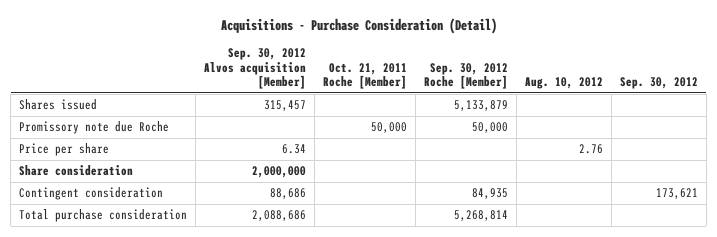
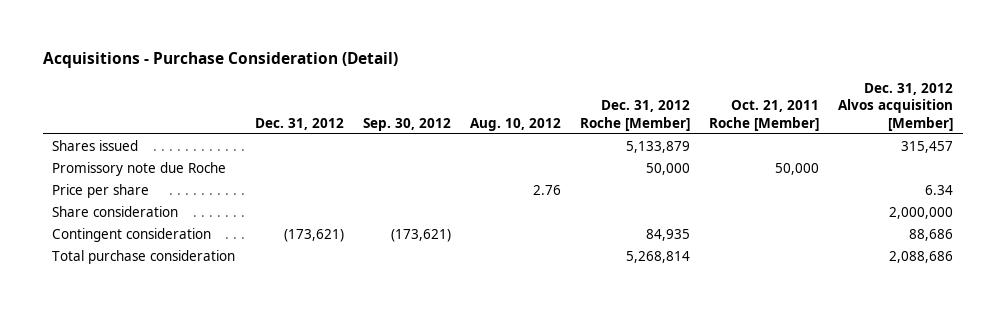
- | Sep. 30, 2012 Alvos acquisition [Member] | Oct. 21, 2011 Roche [Member] | Sep. 30, 2012 Roche [Member] | Aug. 10, 2012 | Sep. 30, 2012
+ | Dec. 31, 2012 | Sep. 30, 2012 | Aug. 10, 2012 | Dec. 31, 2012 Roche [Member] | Oct. 21, 2011 Roche [Member] | Dec. 31, 2012 Alvos acquisition [Member]
- Contingent consideration | 88,686 | | 84,935 | | 173,621
+ Contingent consideration | (173,621) | (173,621) | | 84,935 | | 88,686

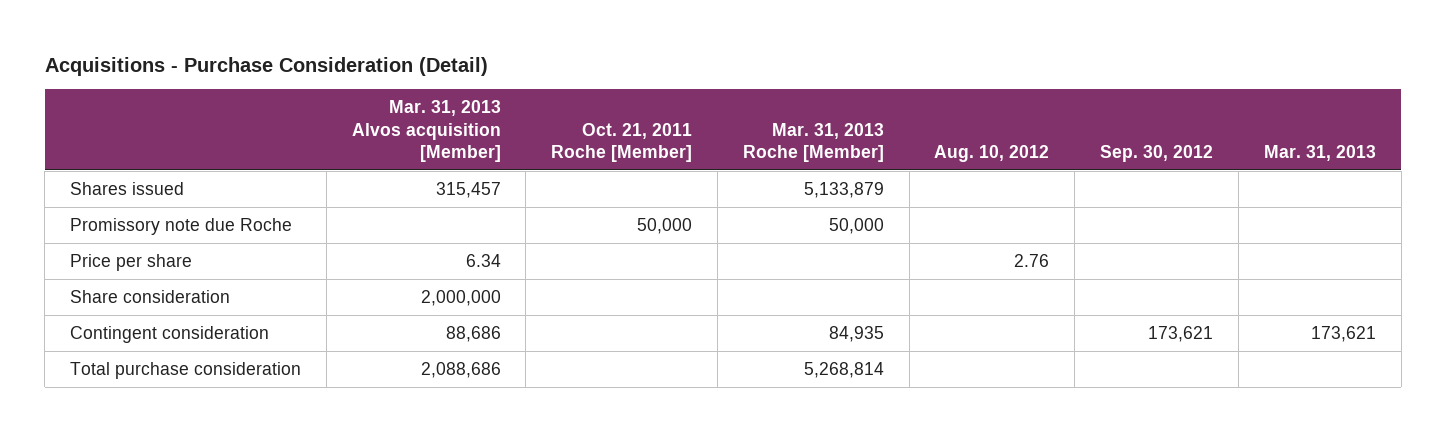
- | Dec. 31, 2012 | Sep. 30, 2012 | Aug. 10, 2012 | Dec. 31, 2012 Roche [Member] | Oct. 21, 2011 Roche [Member] | Dec. 31, 2012 Alvos acquisition [Member]
+ | Mar. 31, 2013 Alvos acquisition [Member] | Oct. 21, 2011 Roche [Member] | Mar. 31, 2013 Roche [Member] | Aug. 10, 2012 | Sep. 30, 2012 | Mar. 31, 2013
- Contingent consideration | (173,621) | (173,621) | | 84,935 | | 88,686
+ Contingent consideration | 88,686 | | 84,935 | | 173,621 | 173,621

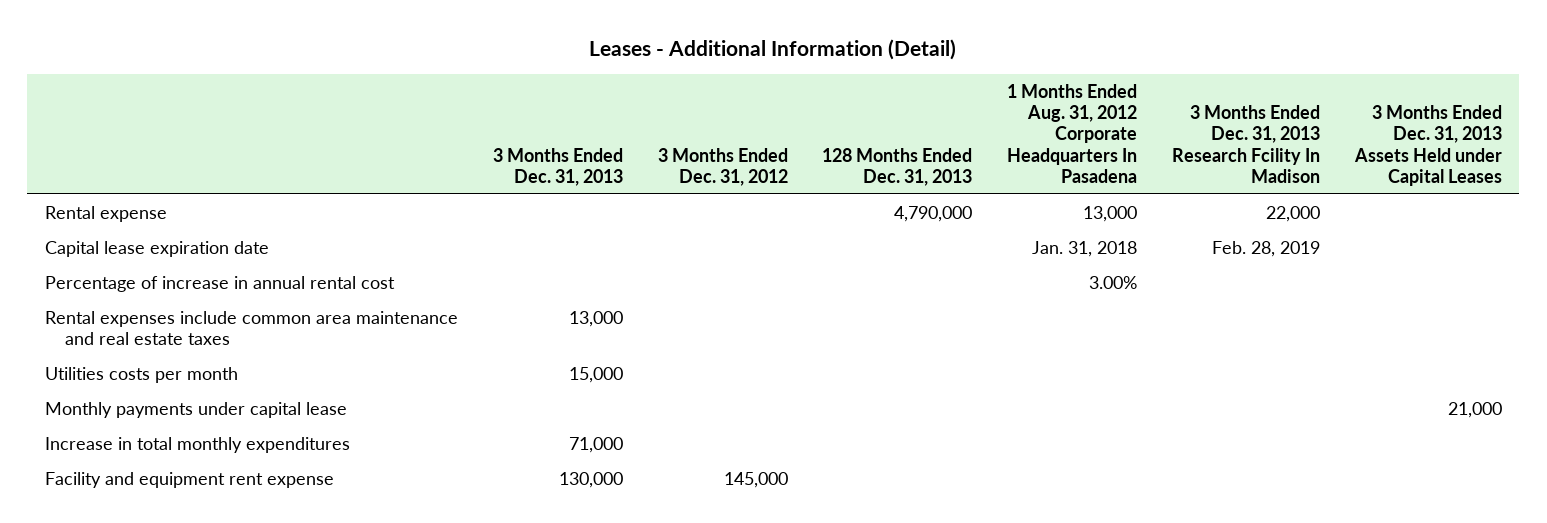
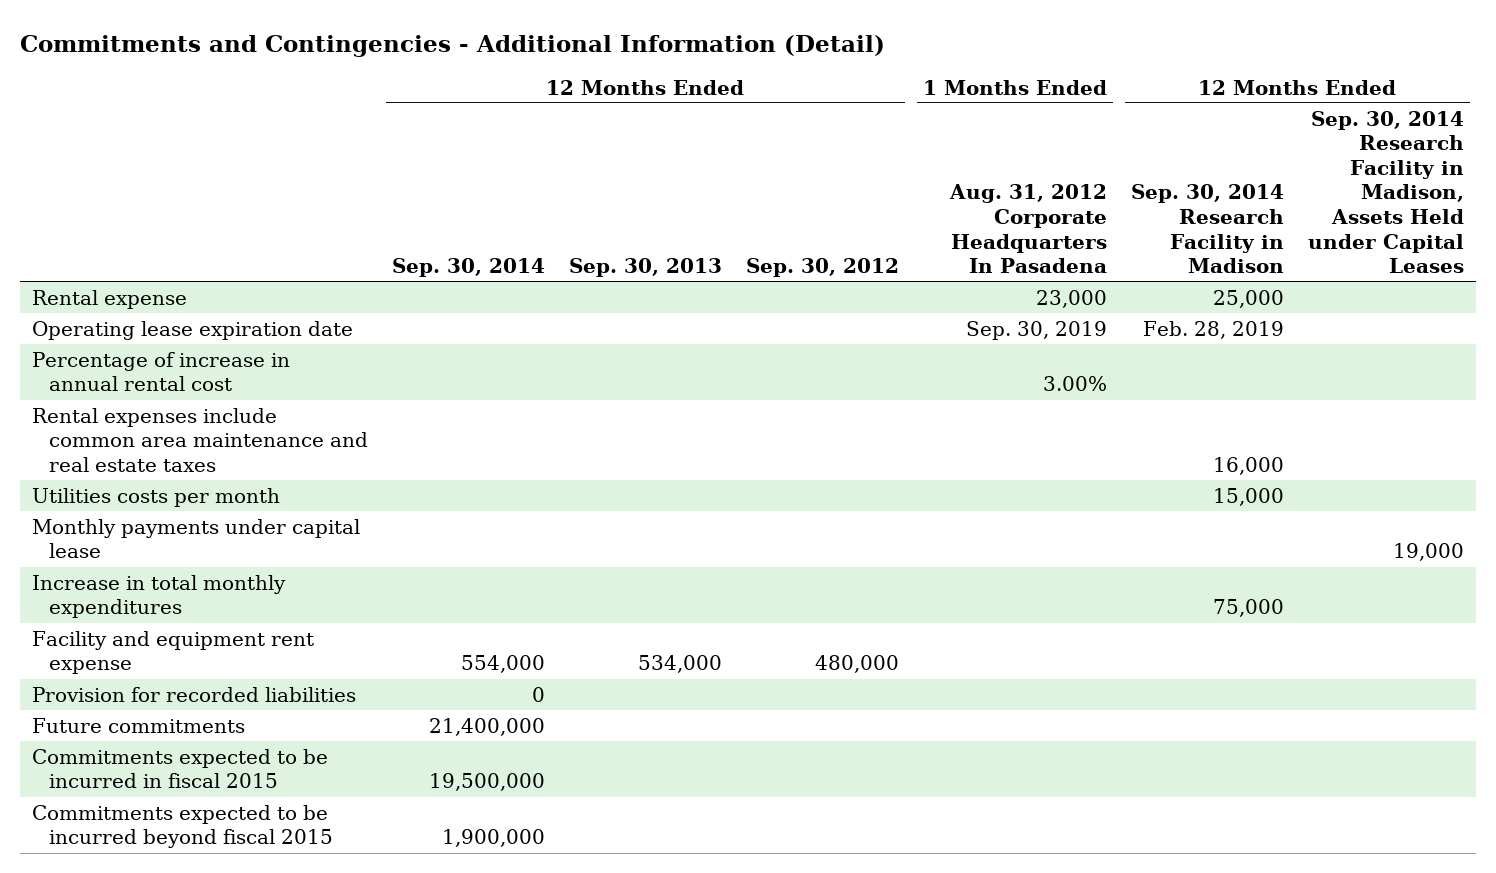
- Leases - Additional Information (Detail)
+ Commitments and Contingencies - Additional Information (Detail)
- | 3 Months Ended Dec. 31, 2013 | 3 Months Ended Dec. 31, 2012 | 128 Months Ended Dec. 31, 2013 | 1 Months Ended Aug. 31, 2012 Corporate Headquarters In Pasadena | 3 Months Ended Dec. 31, 2013 Research Fcility In Madison | 3 Months Ended Dec. 31, 2013 Assets Held under Capital Leases
+ | 12 Months Ended Sep. 30, 2014 | 12 Months Ended Sep. 30, 2013 | 12 Months Ended Sep. 30, 2012 | 1 Months Ended Aug. 31, 2012 Corporate Headquarters In Pasadena | 12 Months Ended Sep. 30, 2014 Research Facility in Madison | 12 Months Ended Sep. 30, 2014 Research Facility in Madison, Assets Held under Capital Leases
- Rental expense | | | 4,790,000 | 13,000 | 22,000 |
- Capital lease expiration date | | | | Jan. 31, 2018 | Feb. 28, 2019 |
+ Rental expense | | | | 23,000 | 25,000 |
+ Operating lease expiration date | | | | Sep. 30, 2019 | Feb. 28, 2019 |
+ Provision for recorded liabilities | 0 | | | | |
+ Future commitments | 21,400,000 | | | | |
+ Commitments expected to be incurred in fiscal 2015 | 19,500,000 | | | | |
+ Commitments expected to be incurred beyond fiscal 2015 | 1,900,000 | | | | |

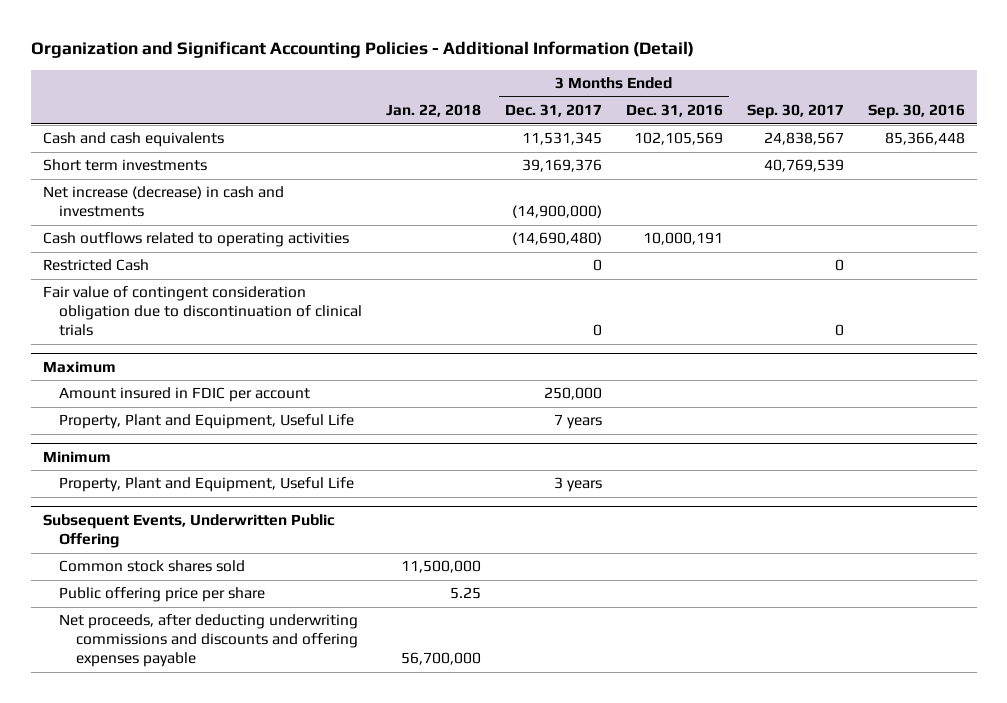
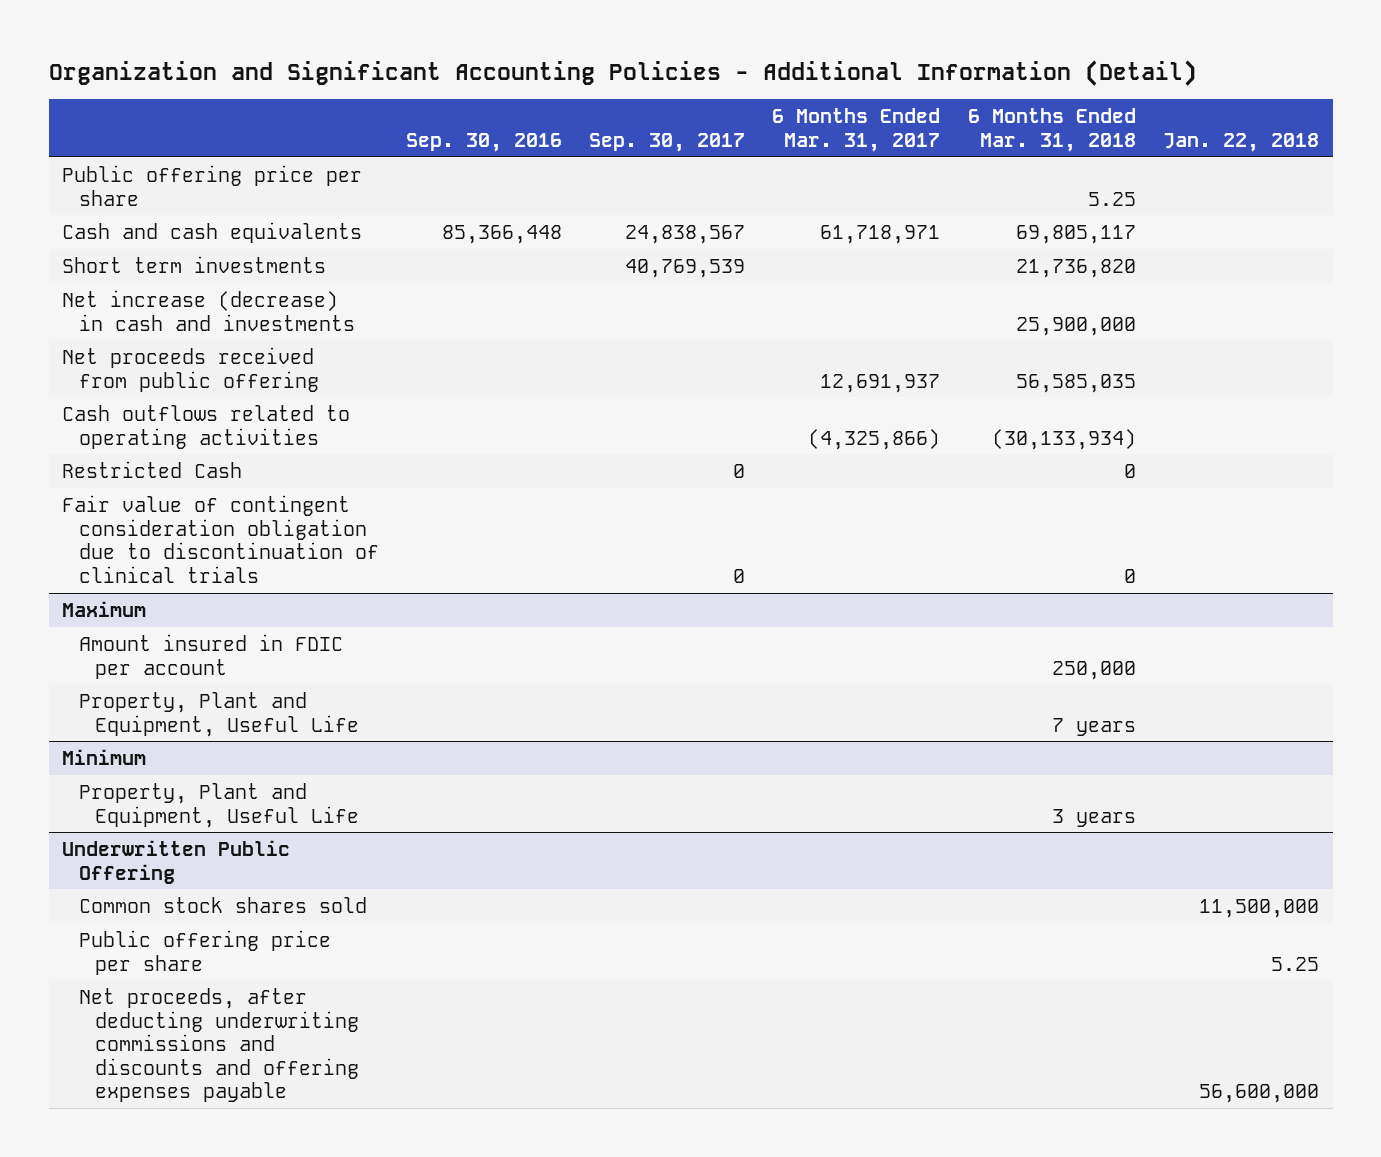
- | Jan. 22, 2018 | 3 Months Ended Dec. 31, 2017 | 3 Months Ended Dec. 31, 2016 | Sep. 30, 2017 | Sep. 30, 2016
+ | Sep. 30, 2016 | Sep. 30, 2017 | 6 Months Ended Mar. 31, 2017 | 6 Months Ended Mar. 31, 2018 | Jan. 22, 2018
+ Public offering price per share | | | | 5.25 |
+ Net proceeds received from public offering | | | 12,691,937 | 56,585,035 |
- Subsequent Events, Underwritten Public Offering
+ Underwritten Public Offering
- Net proceeds, after deducting underwriting commissions and discounts and offering expenses payable | 56,700,000 | | | |
+ Net proceeds, after deducting underwriting commissions and discounts and offering expenses payable | | | | | 56,600,000

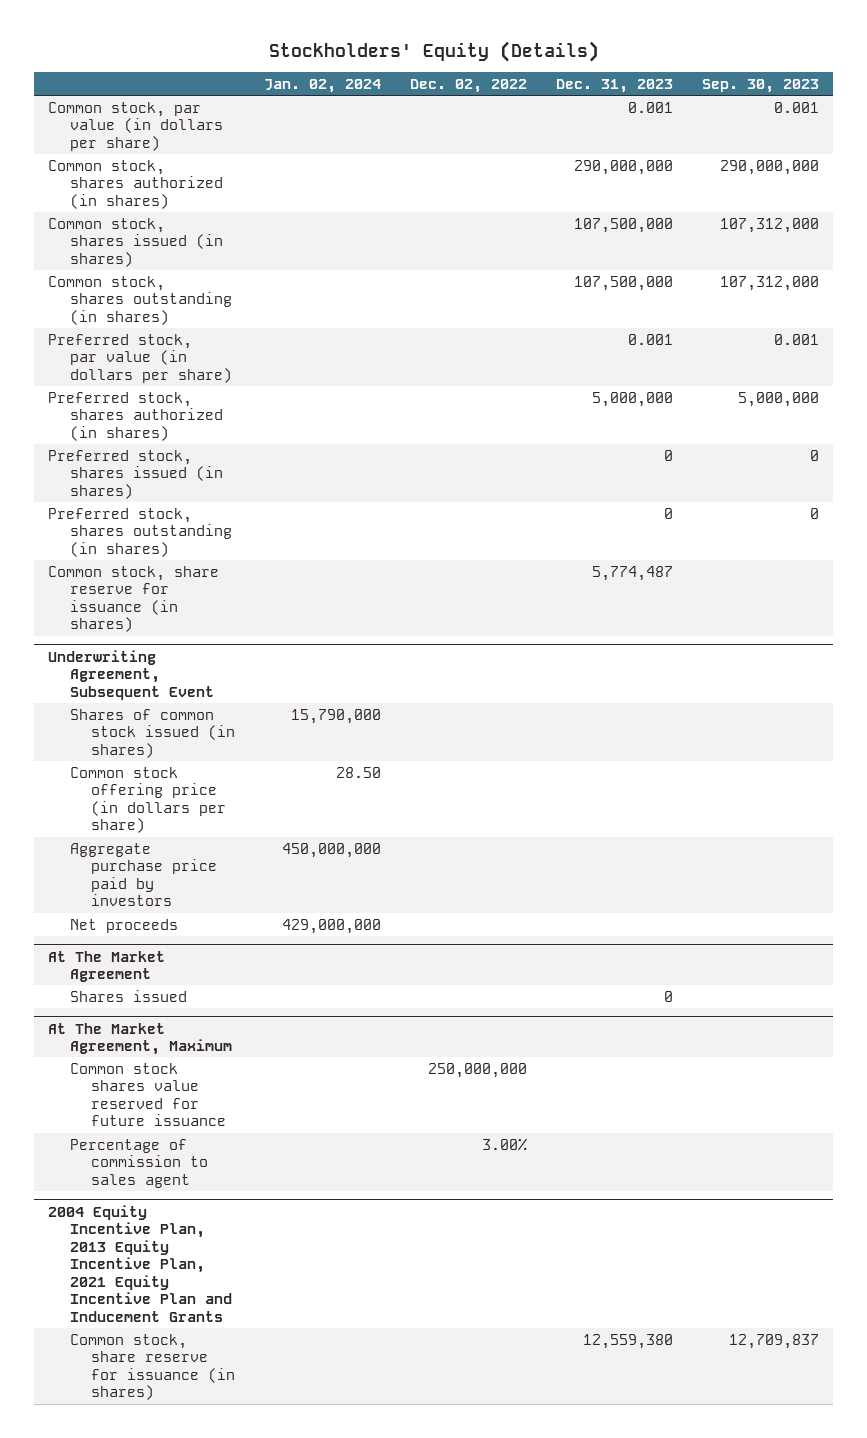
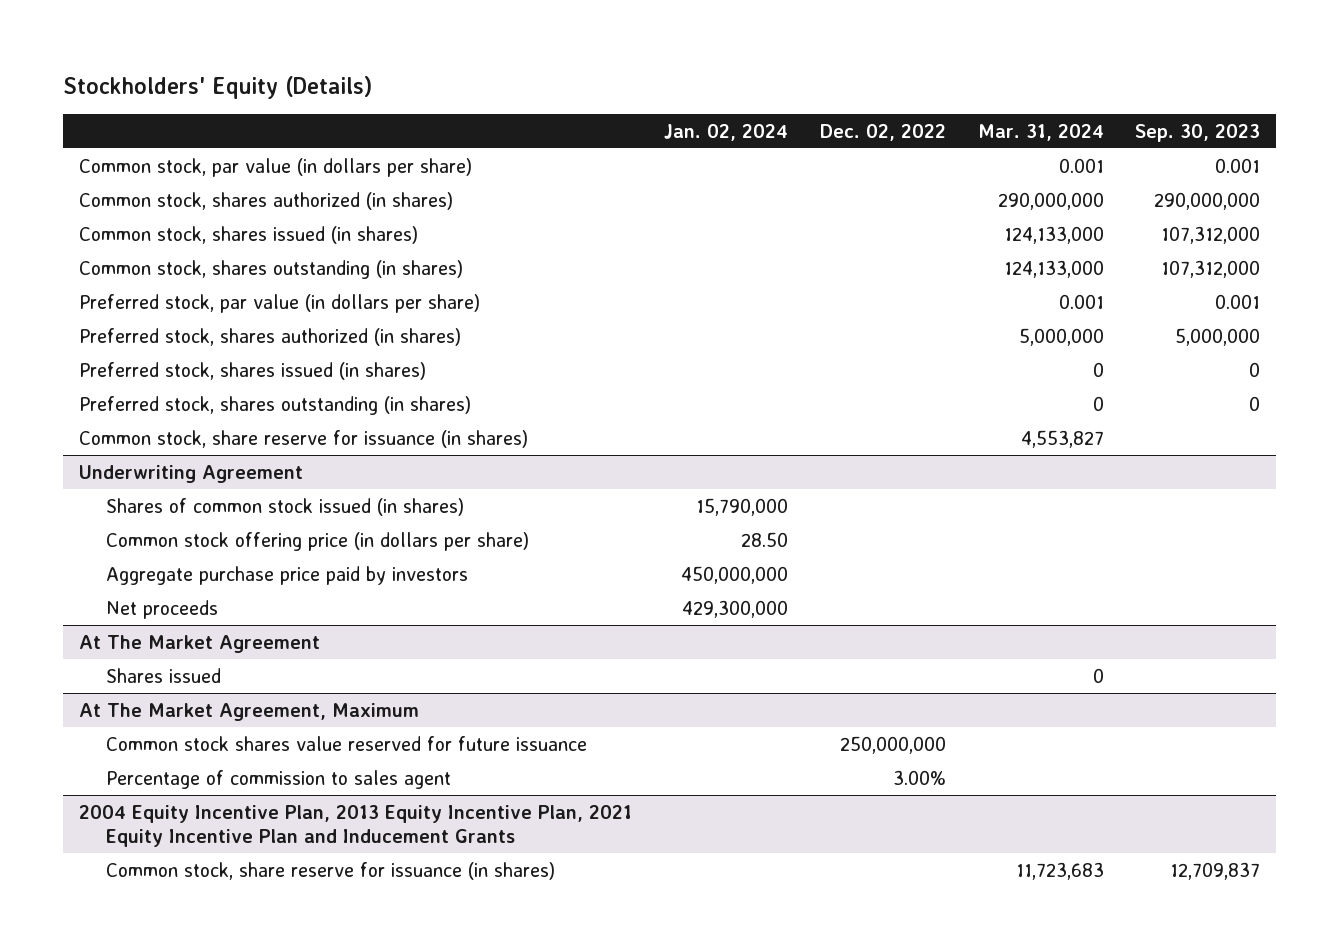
- | Jan. 02, 2024 | Dec. 02, 2022 | Dec. 31, 2023 | Sep. 30, 2023
+ | Jan. 02, 2024 | Dec. 02, 2022 | Mar. 31, 2024 | Sep. 30, 2023
- Underwriting Agreement, Subsequent Event
+ Underwriting Agreement
- Net proceeds | 429,000,000 | | |
+ Net proceeds | 429,300,000 | | |

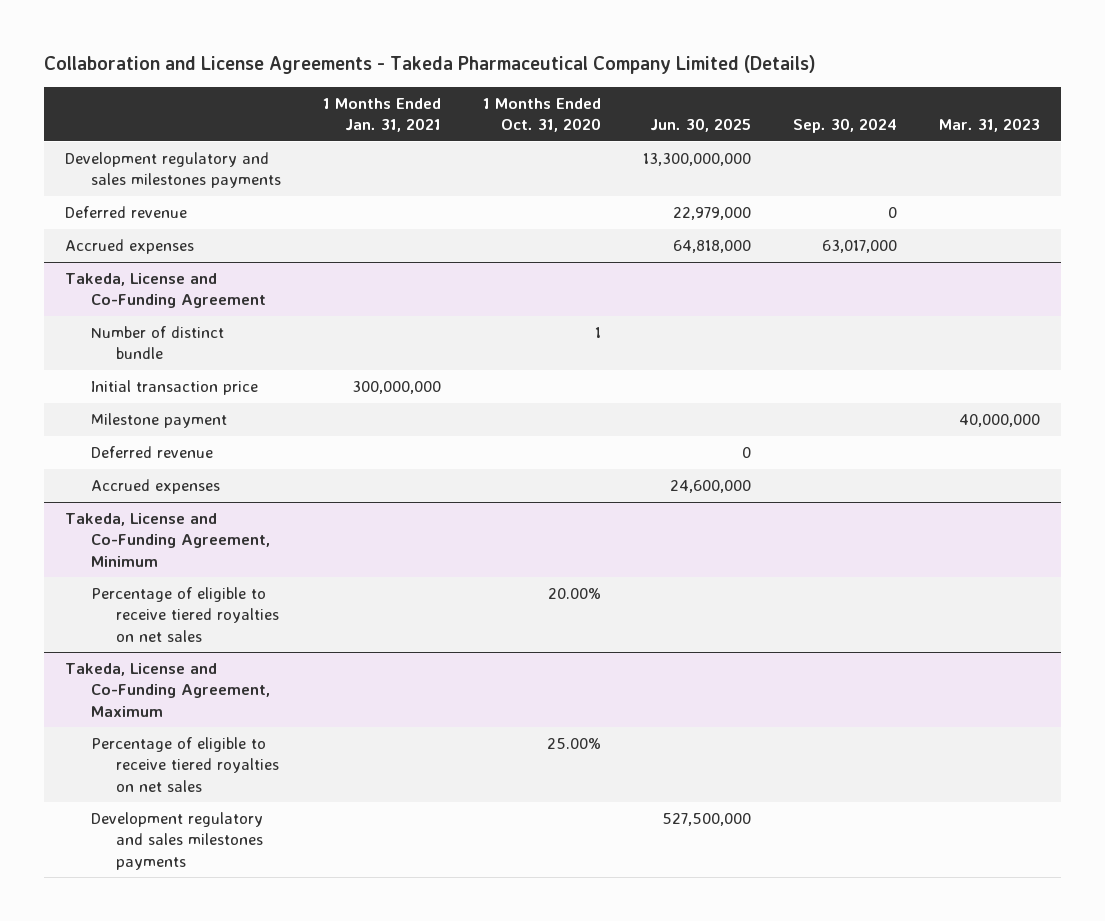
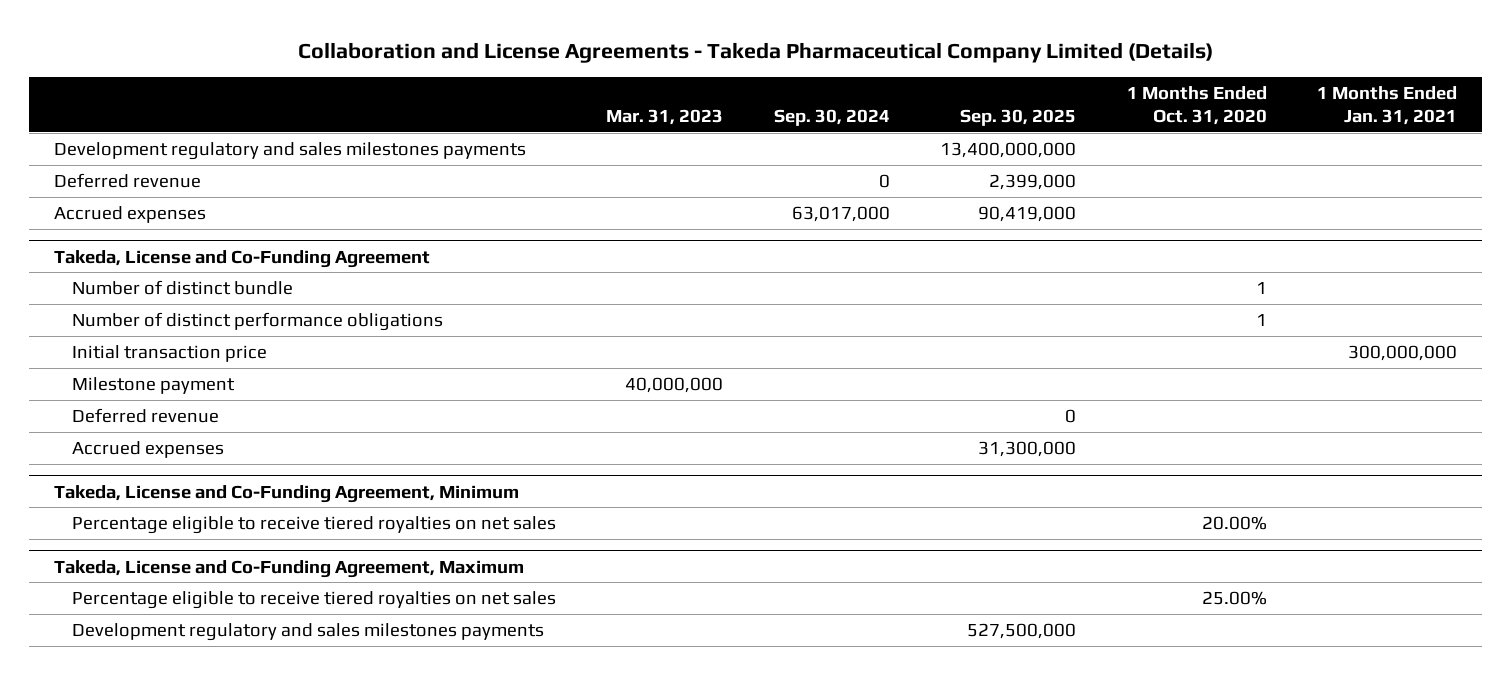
- | 1 Months Ended Jan. 31, 2021 | 1 Months Ended Oct. 31, 2020 | Jun. 30, 2025 | Sep. 30, 2024 | Mar. 31, 2023
+ | Mar. 31, 2023 | Sep. 30, 2024 | Sep. 30, 2025 | 1 Months Ended Oct. 31, 2020 | 1 Months Ended Jan. 31, 2021
@ Takeda, License and Co-Funding Agreement
+ Number of distinct performance obligations | | | | 1 |
@ Takeda, License and Co-Funding Agreement, Minimum
- Percentage of eligible to receive tiered royalties on net sales | | 20.00% | | |
+ Percentage eligible to receive tiered royalties on net sales | | | | 20.00% |
@ Takeda, License and Co-Funding Agreement, Maximum
- Percentage of eligible to receive tiered royalties on net sales | | 25.00% | | |
+ Percentage eligible to receive tiered royalties on net sales | | | | 25.00% |

